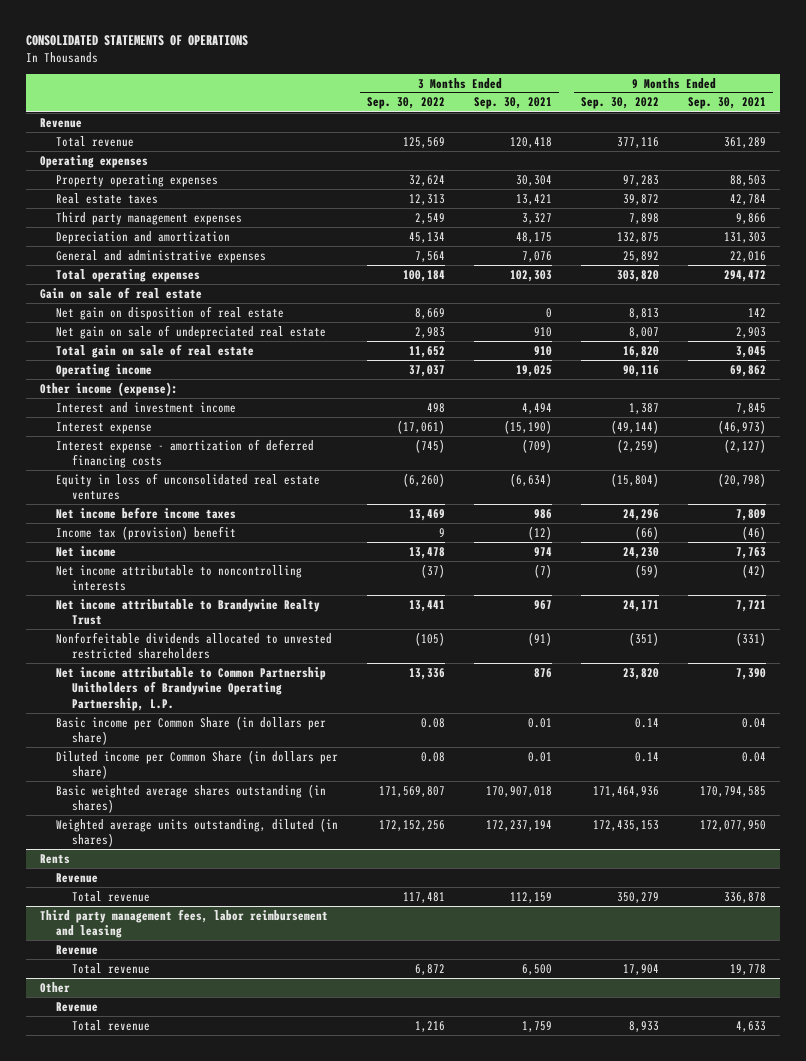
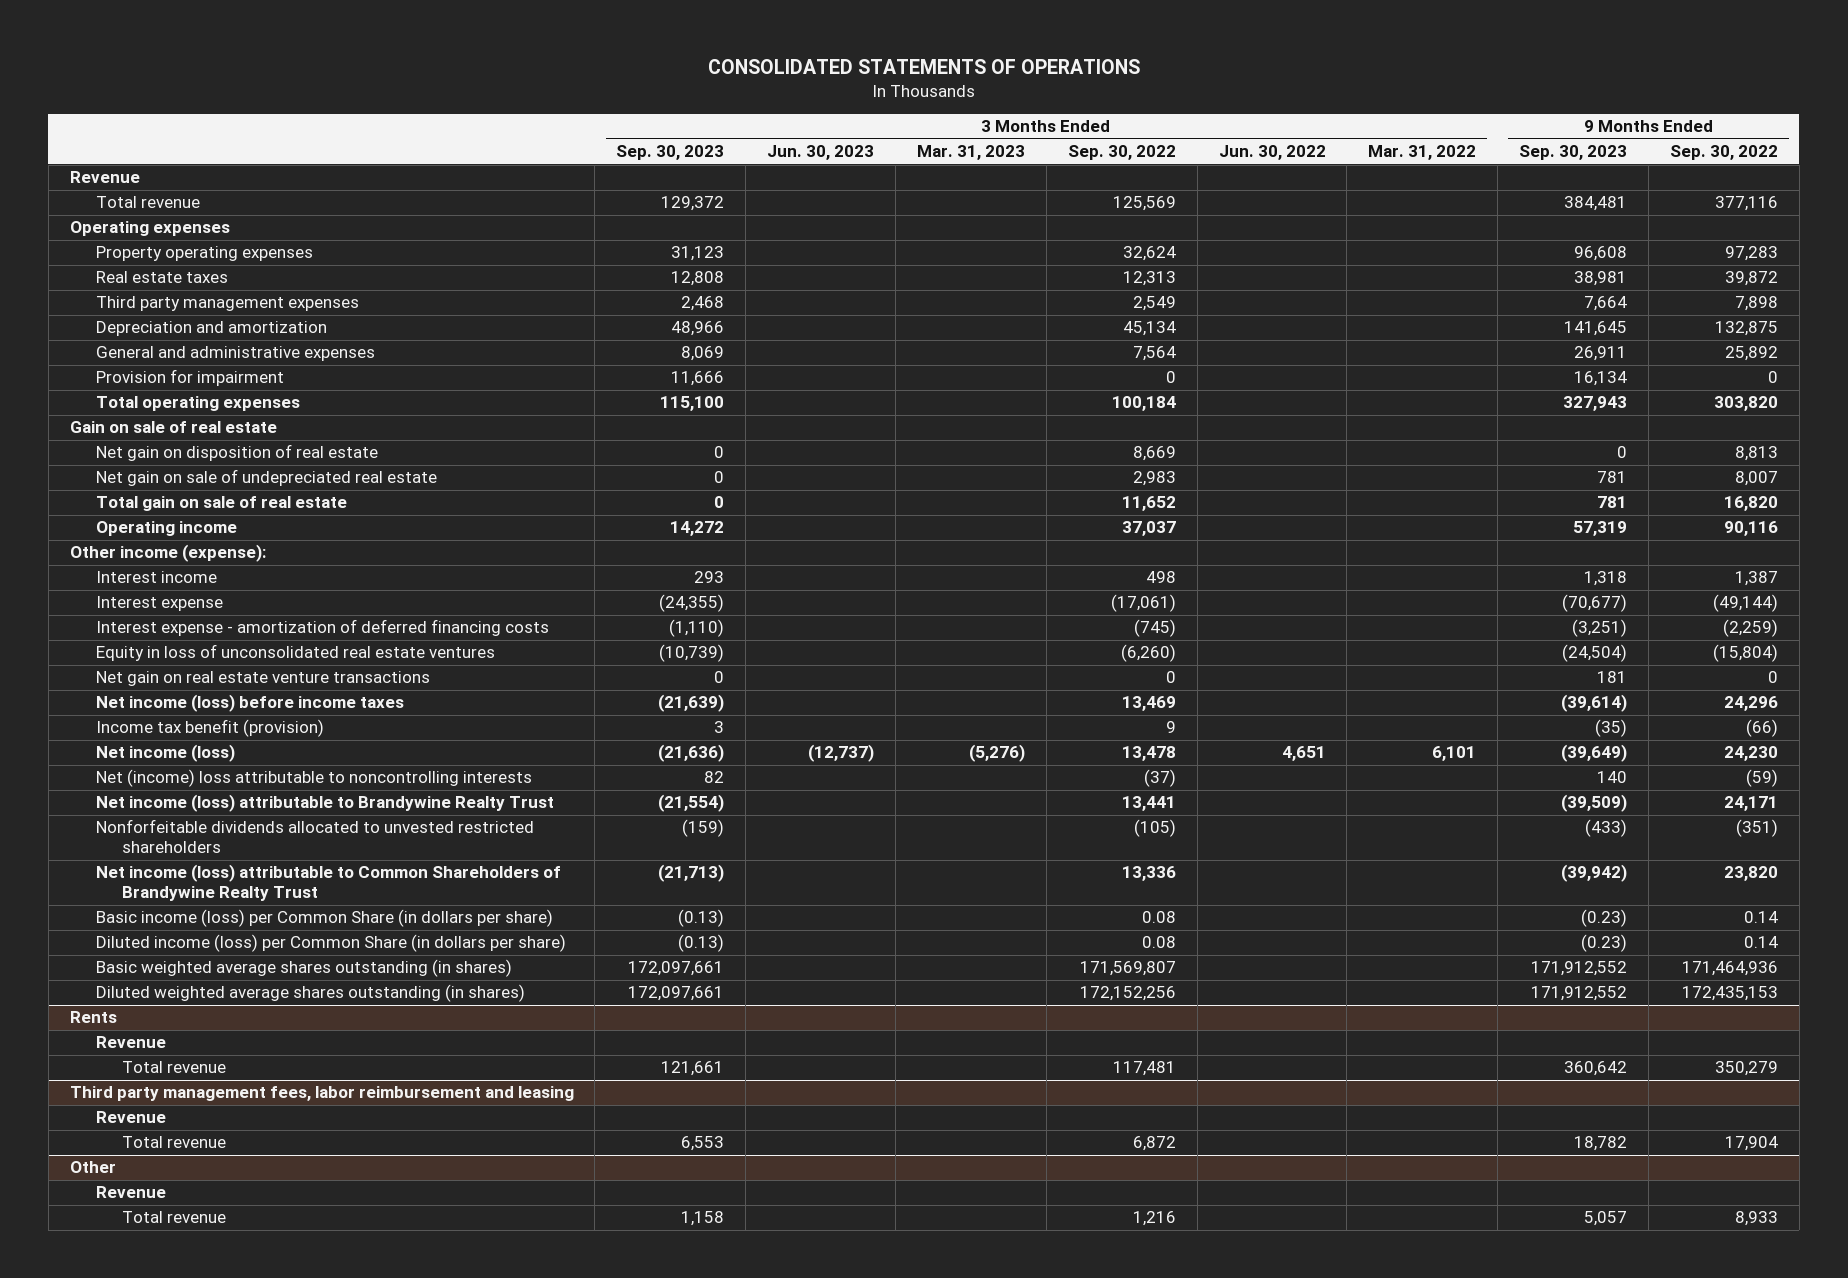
- | 3 Months Ended Sep. 30, 2022 | 3 Months Ended Sep. 30, 2021 | 9 Months Ended Sep. 30, 2022 | 9 Months Ended Sep. 30, 2021
+ | 3 Months Ended Sep. 30, 2023 | 3 Months Ended Jun. 30, 2023 | 3 Months Ended Mar. 31, 2023 | 3 Months Ended Sep. 30, 2022 | 3 Months Ended Jun. 30, 2022 | 3 Months Ended Mar. 31, 2022 | 9 Months Ended Sep. 30, 2023 | 9 Months Ended Sep. 30, 2022
+ Provision for impairment | 11,666 | | | 0 | | | 16,134 | 0
- Interest and investment income | 498 | 4,494 | 1,387 | 7,845
+ Interest income | 293 | | | 498 | | | 1,318 | 1,387
- Net income before income taxes | 13,469 | 986 | 24,296 | 7,809
- Income tax (provision) benefit | 9 | (12) | (66) | (46)
- Net income | 13,478 | 974 | 24,230 | 7,763
- Net income attributable to noncontrolling interests | (37) | (7) | (59) | (42)
- Net income attributable to Brandywine Realty Trust | 13,441 | 967 | 24,171 | 7,721
+ Net gain on real estate venture transactions | 0 | | | 0 | | | 181 | 0
+ Net income (loss) before income taxes | (21,639) | | | 13,469 | | | (39,614) | 24,296
+ Income tax benefit (provision) | 3 | | | 9 | | | (35) | (66)
+ Net income (loss) | (21,636) | (12,737) | (5,276) | 13,478 | 4,651 | 6,101 | (39,649) | 24,230
+ Net (income) loss attributable to noncontrolling interests | 82 | | | (37) | | | 140 | (59)
+ Net income (loss) attributable to Brandywine Realty Trust | (21,554) | | | 13,441 | | | (39,509) | 24,171
- Net income attributable to Common Partnership Unitholders of Brandywine Operating Partnership, L.P. | 13,336 | 876 | 23,820 | 7,390
- Basic income per Common Share (in dollars per share) | 0.08 | 0.01 | 0.14 | 0.04
- Diluted income per Common Share (in dollars per share) | 0.08 | 0.01 | 0.14 | 0.04
+ Net income (loss) attributable to Common Shareholders of Brandywine Realty Trust | (21,713) | | | 13,336 | | | (39,942) | 23,820
+ Basic income (loss) per Common Share (in dollars per share) | (0.13) | | | 0.08 | | | (0.23) | 0.14
+ Diluted income (loss) per Common Share (in dollars per share) | (0.13) | | | 0.08 | | | (0.23) | 0.14
- Weighted average units outstanding, diluted (in shares) | 172,152,256 | 172,237,194 | 172,435,153 | 172,077,950
+ Diluted weighted average shares outstanding (in shares) | 172,097,661 | | | 172,152,256 | | | 171,912,552 | 172,435,153

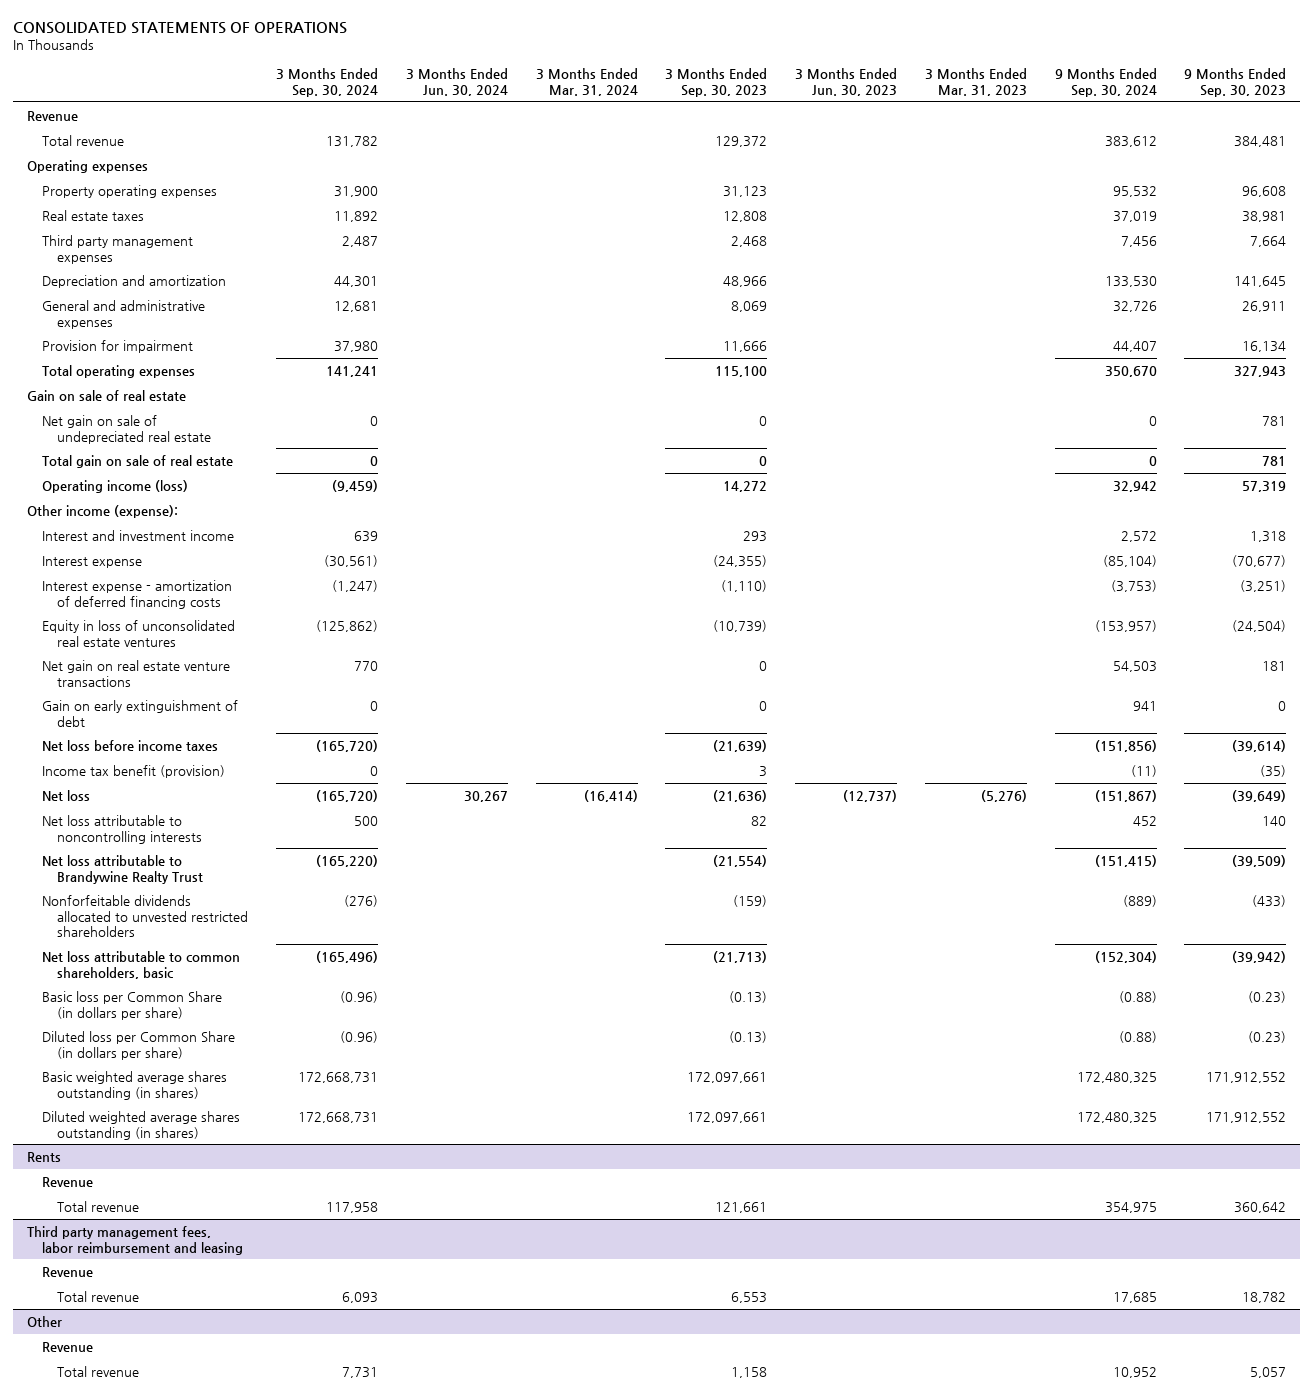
- | 3 Months Ended Sep. 30, 2023 | 3 Months Ended Jun. 30, 2023 | 3 Months Ended Mar. 31, 2023 | 3 Months Ended Sep. 30, 2022 | 3 Months Ended Jun. 30, 2022 | 3 Months Ended Mar. 31, 2022 | 9 Months Ended Sep. 30, 2023 | 9 Months Ended Sep. 30, 2022
+ | 3 Months Ended Sep. 30, 2024 | 3 Months Ended Jun. 30, 2024 | 3 Months Ended Mar. 31, 2024 | 3 Months Ended Sep. 30, 2023 | 3 Months Ended Jun. 30, 2023 | 3 Months Ended Mar. 31, 2023 | 9 Months Ended Sep. 30, 2024 | 9 Months Ended Sep. 30, 2023
- Net gain on disposition of real estate | 0 | | | 8,669 | | | 0 | 8,813
- Operating income | 14,272 | | | 37,037 | | | 57,319 | 90,116
+ Operating income (loss) | (9,459) | | | 14,272 | | | 32,942 | 57,319
- Interest income | 293 | | | 498 | | | 1,318 | 1,387
+ Interest and investment income | 639 | | | 293 | | | 2,572 | 1,318
- Net income (loss) before income taxes | (21,639) | | | 13,469 | | | (39,614) | 24,296
+ Gain on early extinguishment of debt | 0 | | | 0 | | | 941 | 0
+ Net loss before income taxes | (165,720) | | | (21,639) | | | (151,856) | (39,614)
- Net income (loss) | (21,636) | (12,737) | (5,276) | 13,478 | 4,651 | 6,101 | (39,649) | 24,230
- Net (income) loss attributable to noncontrolling interests | 82 | | | (37) | | | 140 | (59)
- Net income (loss) attributable to Brandywine Realty Trust | (21,554) | | | 13,441 | | | (39,509) | 24,171
+ Net loss | (165,720) | 30,267 | (16,414) | (21,636) | (12,737) | (5,276) | (151,867) | (39,649)
+ Net loss attributable to noncontrolling interests | 500 | | | 82 | | | 452 | 140
+ Net loss attributable to Brandywine Realty Trust | (165,220) | | | (21,554) | | | (151,415) | (39,509)
- Net income (loss) attributable to Common Shareholders of Brandywine Realty Trust | (21,713) | | | 13,336 | | | (39,942) | 23,820
- Basic income (loss) per Common Share (in dollars per share) | (0.13) | | | 0.08 | | | (0.23) | 0.14
- Diluted income (loss) per Common Share (in dollars per share) | (0.13) | | | 0.08 | | | (0.23) | 0.14
+ Net loss attributable to common shareholders, basic | (165,496) | | | (21,713) | | | (152,304) | (39,942)
+ Basic loss per Common Share (in dollars per share) | (0.96) | | | (0.13) | | | (0.88) | (0.23)
+ Diluted loss per Common Share (in dollars per share) | (0.96) | | | (0.13) | | | (0.88) | (0.23)

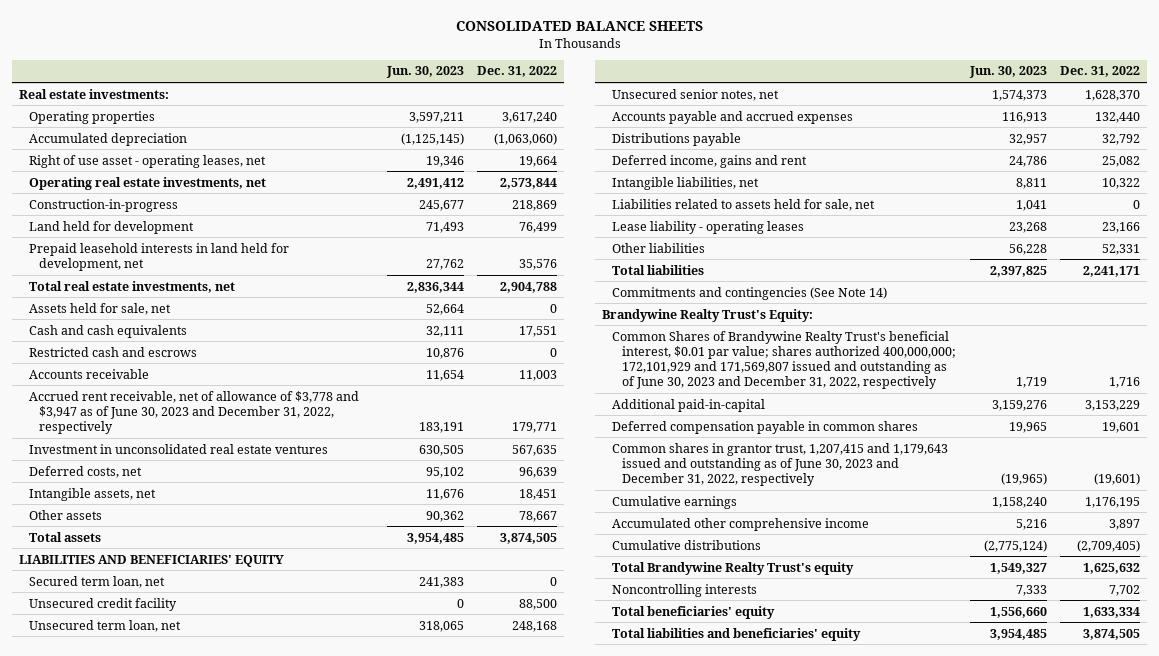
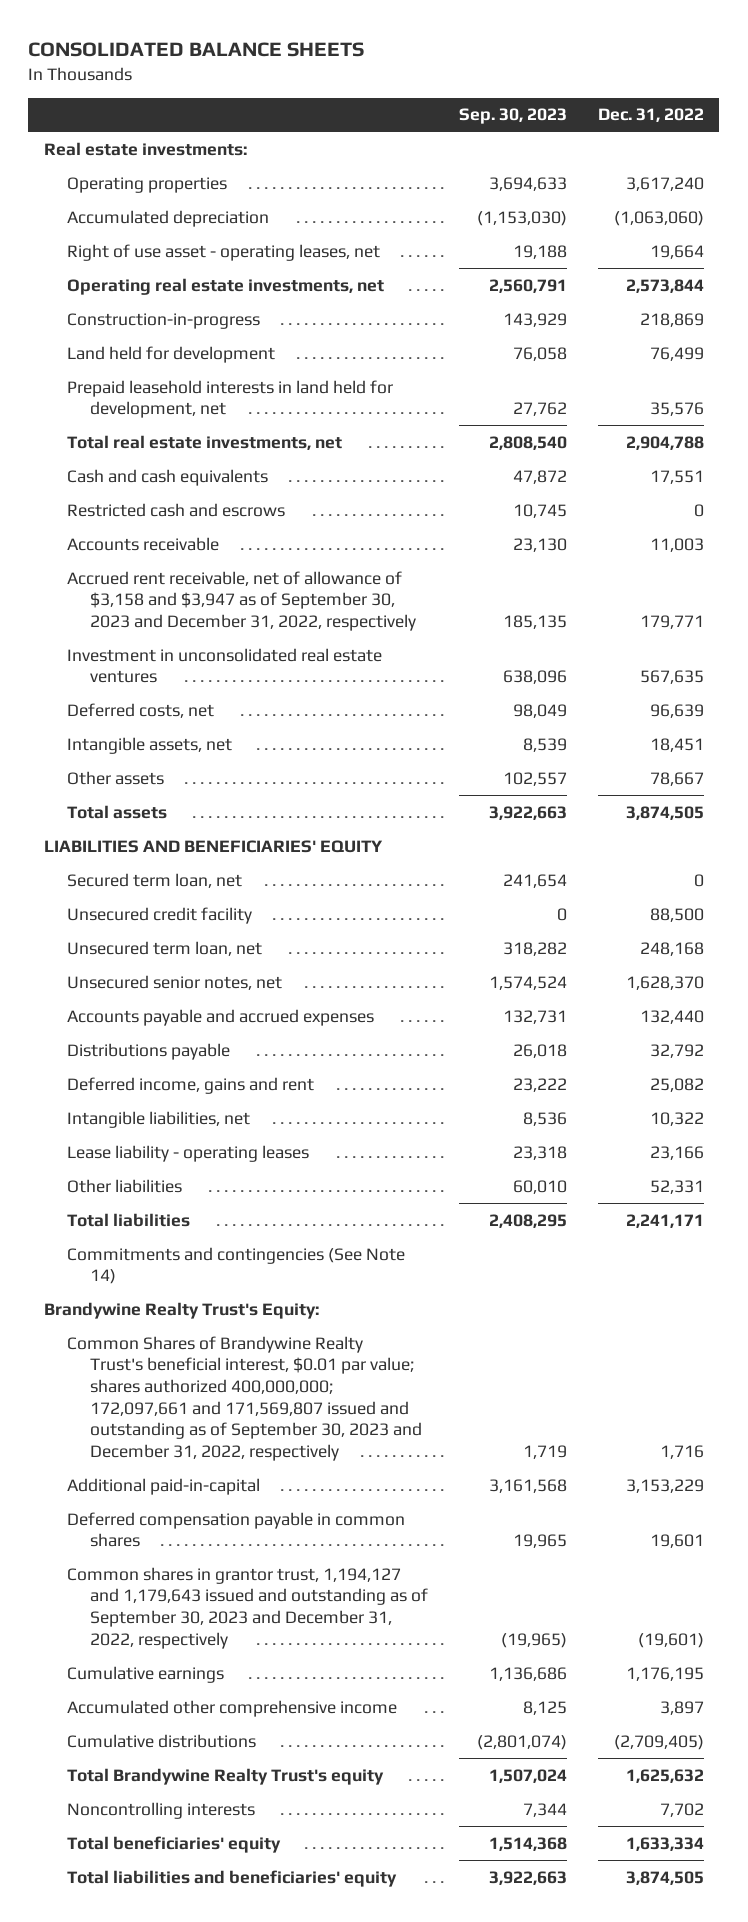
- | Jun. 30, 2023 | Dec. 31, 2022
+ | Sep. 30, 2023 | Dec. 31, 2022
- Assets held for sale, net | 52,664 | 0
- Accrued rent receivable, net of allowance of $3,778 and $3,947 as of June 30, 2023 and December 31, 2022, respectively | 183,191 | 179,771
+ Accrued rent receivable, net of allowance of $3,158 and $3,947 as of September 30, 2023 and December 31, 2022, respectively | 185,135 | 179,771
- Liabilities related to assets held for sale, net | 1,041 | 0
- Common Shares of Brandywine Realty Trust's beneficial interest, $0.01 par value; shares authorized 400,000,000; 172,101,929 and 171,569,807 issued and outstanding as of June 30, 2023 and December 31, 2022, respectively | 1,719 | 1,716
+ Common Shares of Brandywine Realty Trust's beneficial interest, $0.01 par value; shares authorized 400,000,000; 172,097,661 and 171,569,807 issued and outstanding as of September 30, 2023 and December 31, 2022, respectively | 1,719 | 1,716
- Common shares in grantor trust, 1,207,415 and 1,179,643 issued and outstanding as of June 30, 2023 and December 31, 2022, respectively | (19,965) | (19,601)
+ Common shares in grantor trust, 1,194,127 and 1,179,643 issued and outstanding as of September 30, 2023 and December 31, 2022, respectively | (19,965) | (19,601)

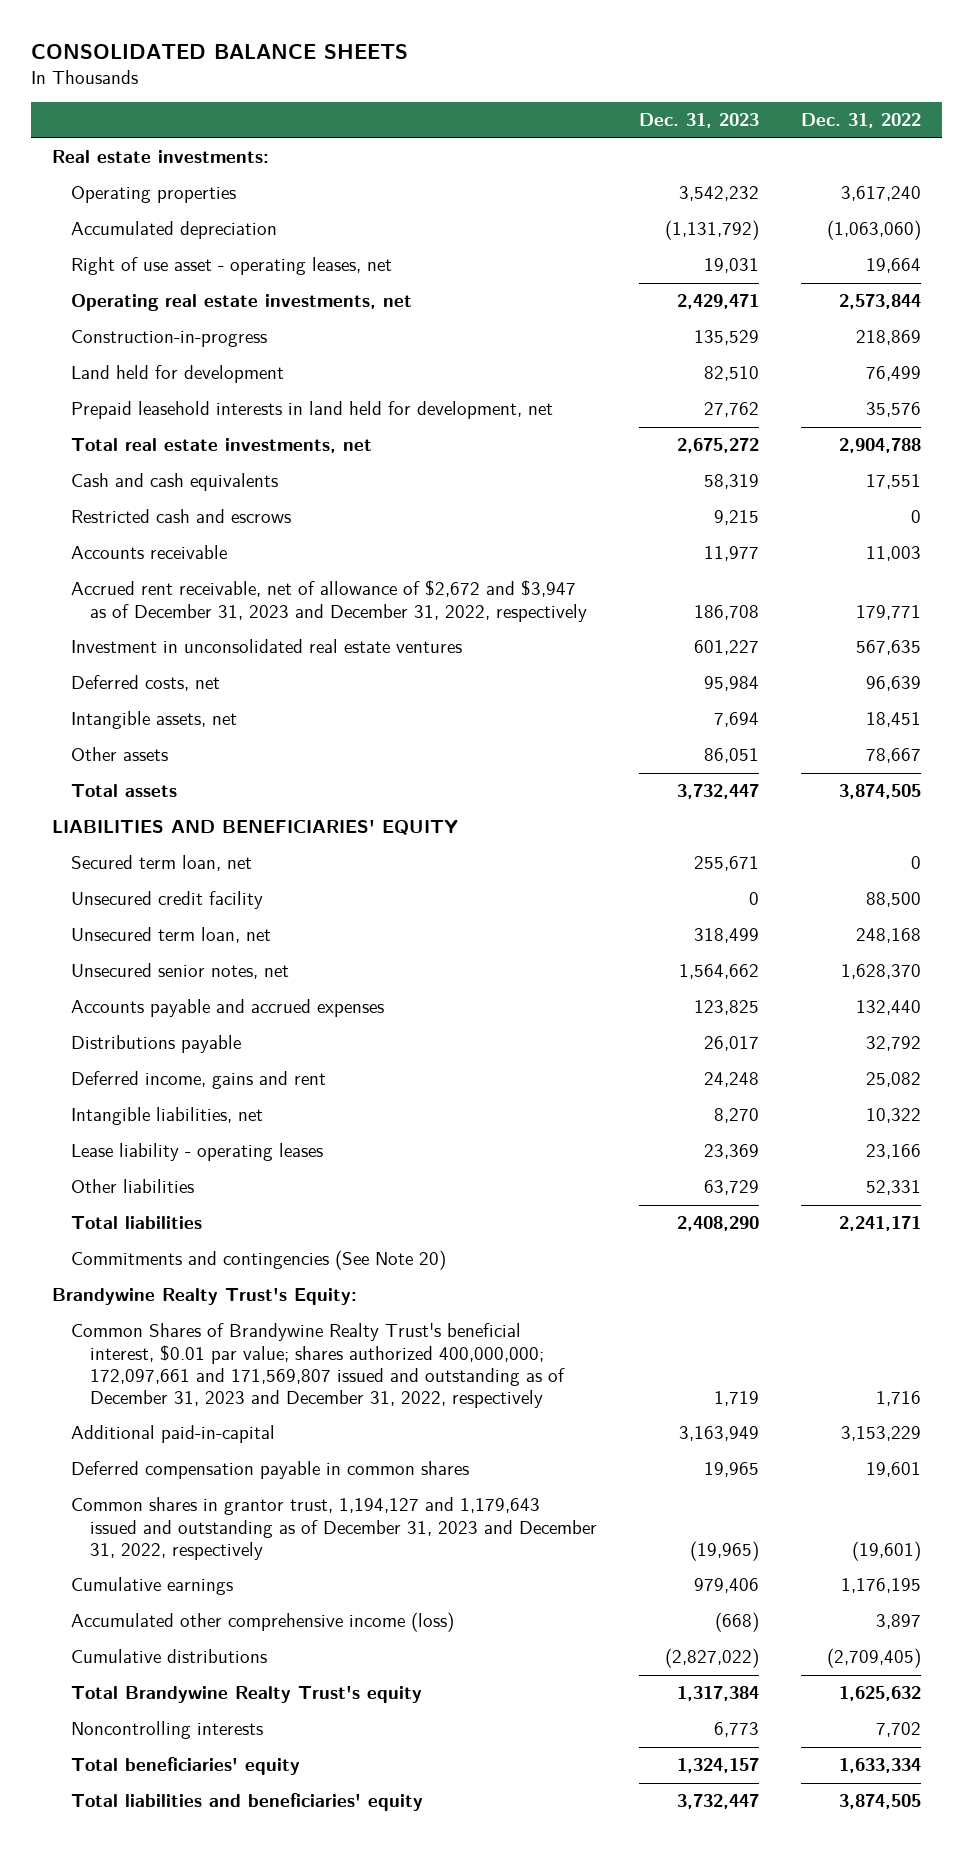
- | Sep. 30, 2023 | Dec. 31, 2022
+ | Dec. 31, 2023 | Dec. 31, 2022
- Accrued rent receivable, net of allowance of $3,158 and $3,947 as of September 30, 2023 and December 31, 2022, respectively | 185,135 | 179,771
+ Accrued rent receivable, net of allowance of $2,672 and $3,947 as of December 31, 2023 and December 31, 2022, respectively | 186,708 | 179,771
- Commitments and contingencies (See Note 14)
+ Commitments and contingencies (See Note 20)
- Common Shares of Brandywine Realty Trust's beneficial interest, $0.01 par value; shares authorized 400,000,000; 172,097,661 and 171,569,807 issued and outstanding as of September 30, 2023 and December 31, 2022, respectively | 1,719 | 1,716
+ Common Shares of Brandywine Realty Trust's beneficial interest, $0.01 par value; shares authorized 400,000,000; 172,097,661 and 171,569,807 issued and outstanding as of December 31, 2023 and December 31, 2022, respectively | 1,719 | 1,716
- Common shares in grantor trust, 1,194,127 and 1,179,643 issued and outstanding as of September 30, 2023 and December 31, 2022, respectively | (19,965) | (19,601)
+ Common shares in grantor trust, 1,194,127 and 1,179,643 issued and outstanding as of December 31, 2023 and December 31, 2022, respectively | (19,965) | (19,601)
- Accumulated other comprehensive income | 8,125 | 3,897
+ Accumulated other comprehensive income (loss) | (668) | 3,897

